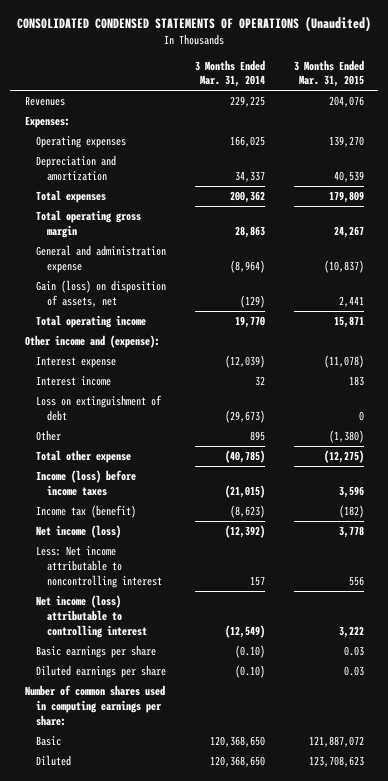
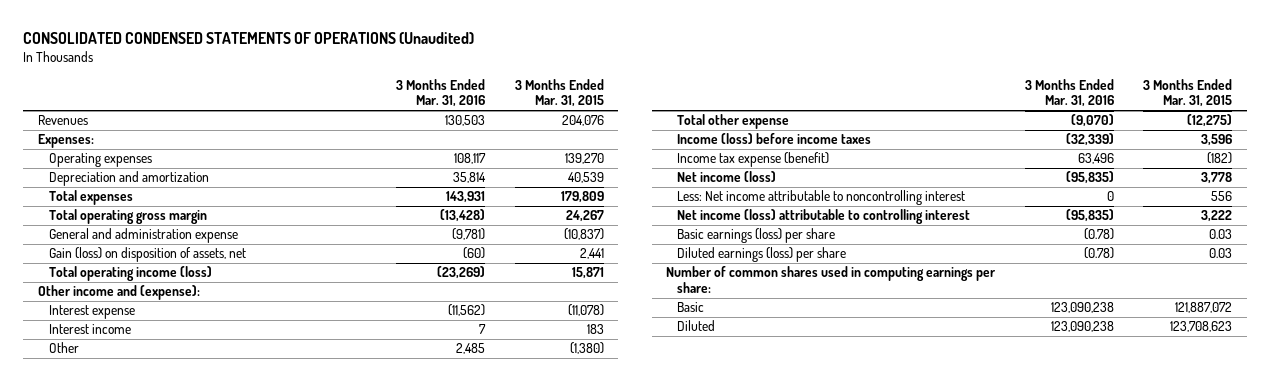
- | 3 Months Ended Mar. 31, 2014 | 3 Months Ended Mar. 31, 2015
+ | 3 Months Ended Mar. 31, 2016 | 3 Months Ended Mar. 31, 2015
- Total operating income | 19,770 | 15,871
+ Total operating income (loss) | (23,269) | 15,871
- Loss on extinguishment of debt | (29,673) | 0
- Income tax (benefit) | (8,623) | (182)
+ Income tax expense (benefit) | 63,496 | (182)
- Basic earnings per share | (0.10) | 0.03
- Diluted earnings per share | (0.10) | 0.03
+ Basic earnings (loss) per share | (0.78) | 0.03
+ Diluted earnings (loss) per share | (0.78) | 0.03

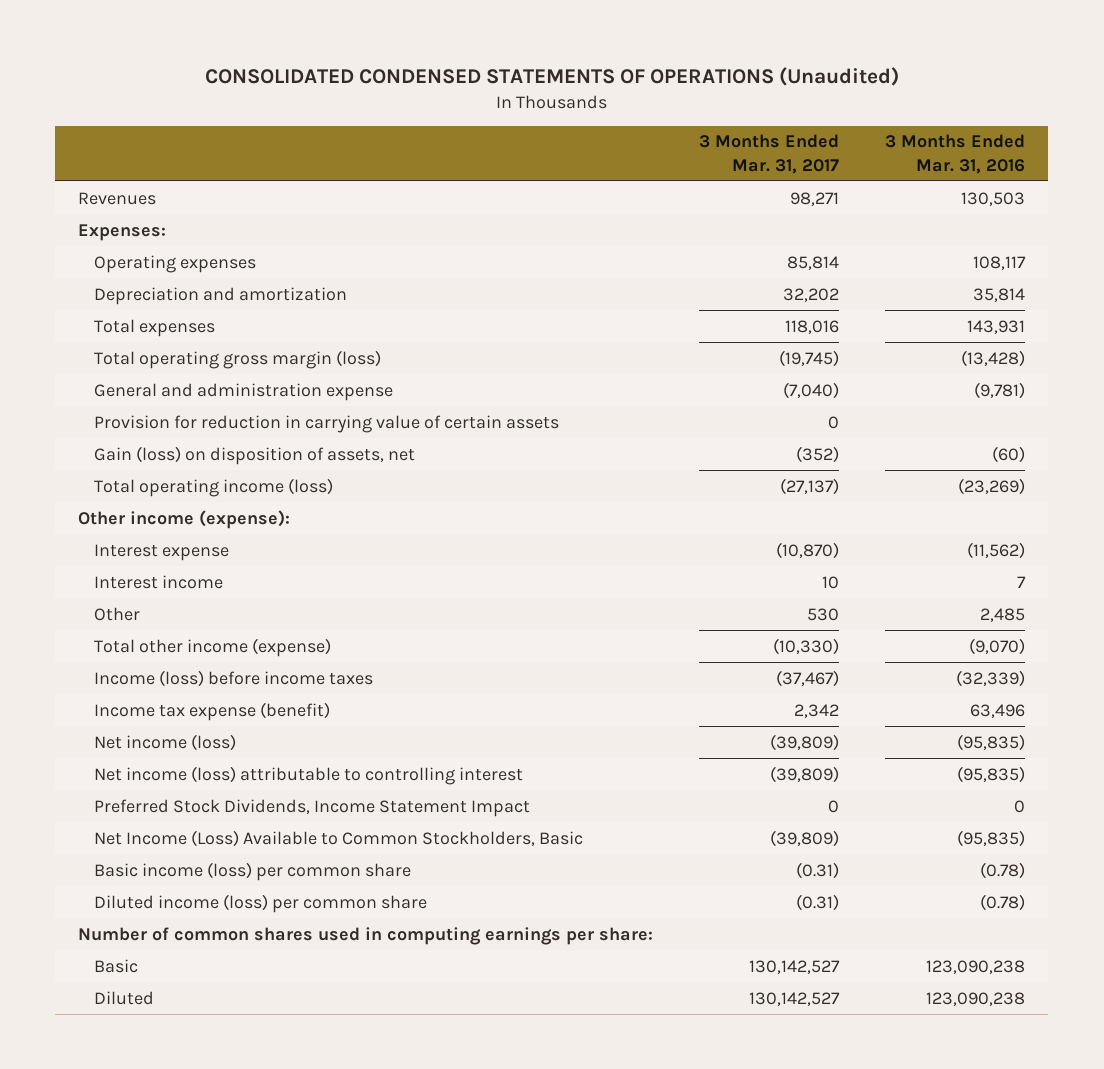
- | 3 Months Ended Mar. 31, 2016 | 3 Months Ended Mar. 31, 2015
+ | 3 Months Ended Mar. 31, 2017 | 3 Months Ended Mar. 31, 2016
- Total operating gross margin | (13,428) | 24,267
+ Total operating gross margin (loss) | (19,745) | (13,428)
+ Provision for reduction in carrying value of certain assets | 0 |
- Other income and (expense):
+ Other income (expense):
- Total other expense | (9,070) | (12,275)
+ Total other income (expense) | (10,330) | (9,070)
- Less: Net income attributable to noncontrolling interest | 0 | 556
- Basic earnings (loss) per share | (0.78) | 0.03
- Diluted earnings (loss) per share | (0.78) | 0.03
+ Preferred Stock Dividends, Income Statement Impact | 0 | 0
+ Net Income (Loss) Available to Common Stockholders, Basic | (39,809) | (95,835)
+ Basic income (loss) per common share | (0.31) | (0.78)
+ Diluted income (loss) per common share | (0.31) | (0.78)

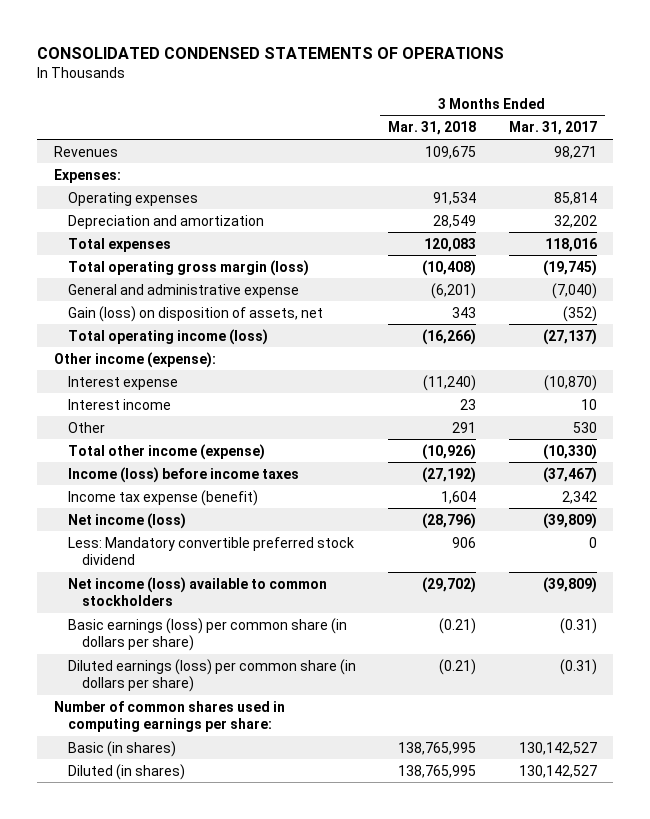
- CONSOLIDATED CONDENSED STATEMENTS OF OPERATIONS (Unaudited)
+ CONSOLIDATED CONDENSED STATEMENTS OF OPERATIONS
- | 3 Months Ended Mar. 31, 2017 | 3 Months Ended Mar. 31, 2016
+ | 3 Months Ended Mar. 31, 2018 | 3 Months Ended Mar. 31, 2017
- General and administration expense | (7,040) | (9,781)
- Provision for reduction in carrying value of certain assets | 0 |
+ General and administrative expense | (6,201) | (7,040)
- Net income (loss) attributable to controlling interest | (39,809) | (95,835)
- Preferred Stock Dividends, Income Statement Impact | 0 | 0
- Net Income (Loss) Available to Common Stockholders, Basic | (39,809) | (95,835)
- Basic income (loss) per common share | (0.31) | (0.78)
- Diluted income (loss) per common share | (0.31) | (0.78)
+ Less: Mandatory convertible preferred stock dividend | 906 | 0
+ Net income (loss) available to common stockholders | (29,702) | (39,809)
+ Basic earnings (loss) per common share (in dollars per share) | (0.21) | (0.31)
+ Diluted earnings (loss) per common share (in dollars per share) | (0.21) | (0.31)
- Basic | 130,142,527 | 123,090,238
- Diluted | 130,142,527 | 123,090,238
+ Basic (in shares) | 138,765,995 | 130,142,527
+ Diluted (in shares) | 138,765,995 | 130,142,527

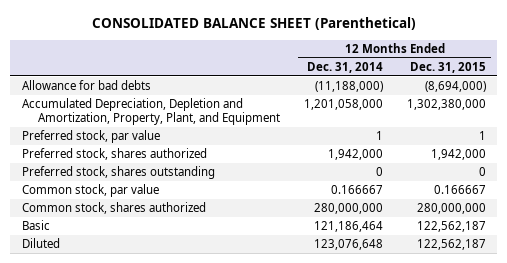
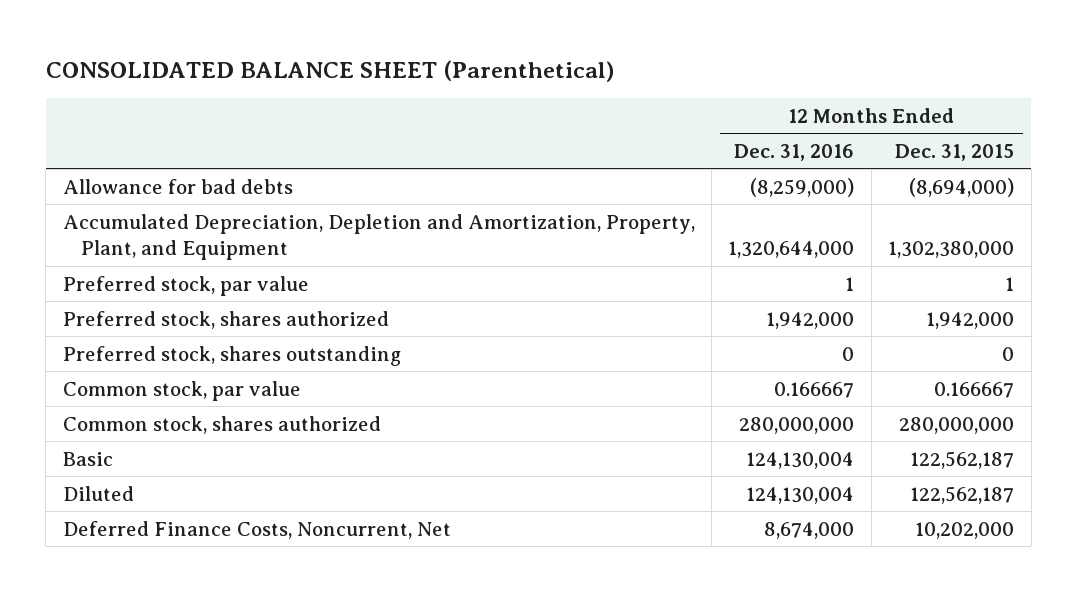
- | 12 Months Ended Dec. 31, 2014 | 12 Months Ended Dec. 31, 2015
+ | 12 Months Ended Dec. 31, 2016 | 12 Months Ended Dec. 31, 2015
+ Deferred Finance Costs, Noncurrent, Net | 8,674,000 | 10,202,000

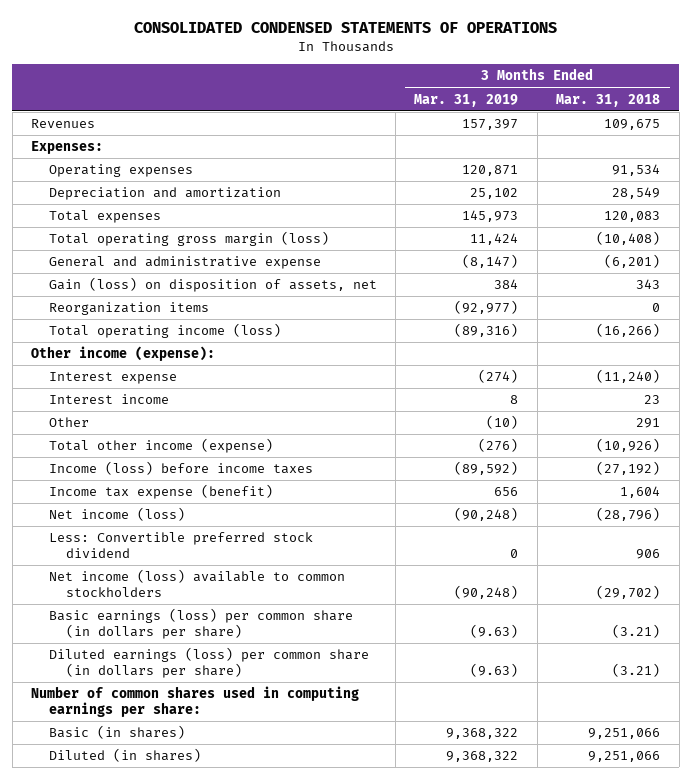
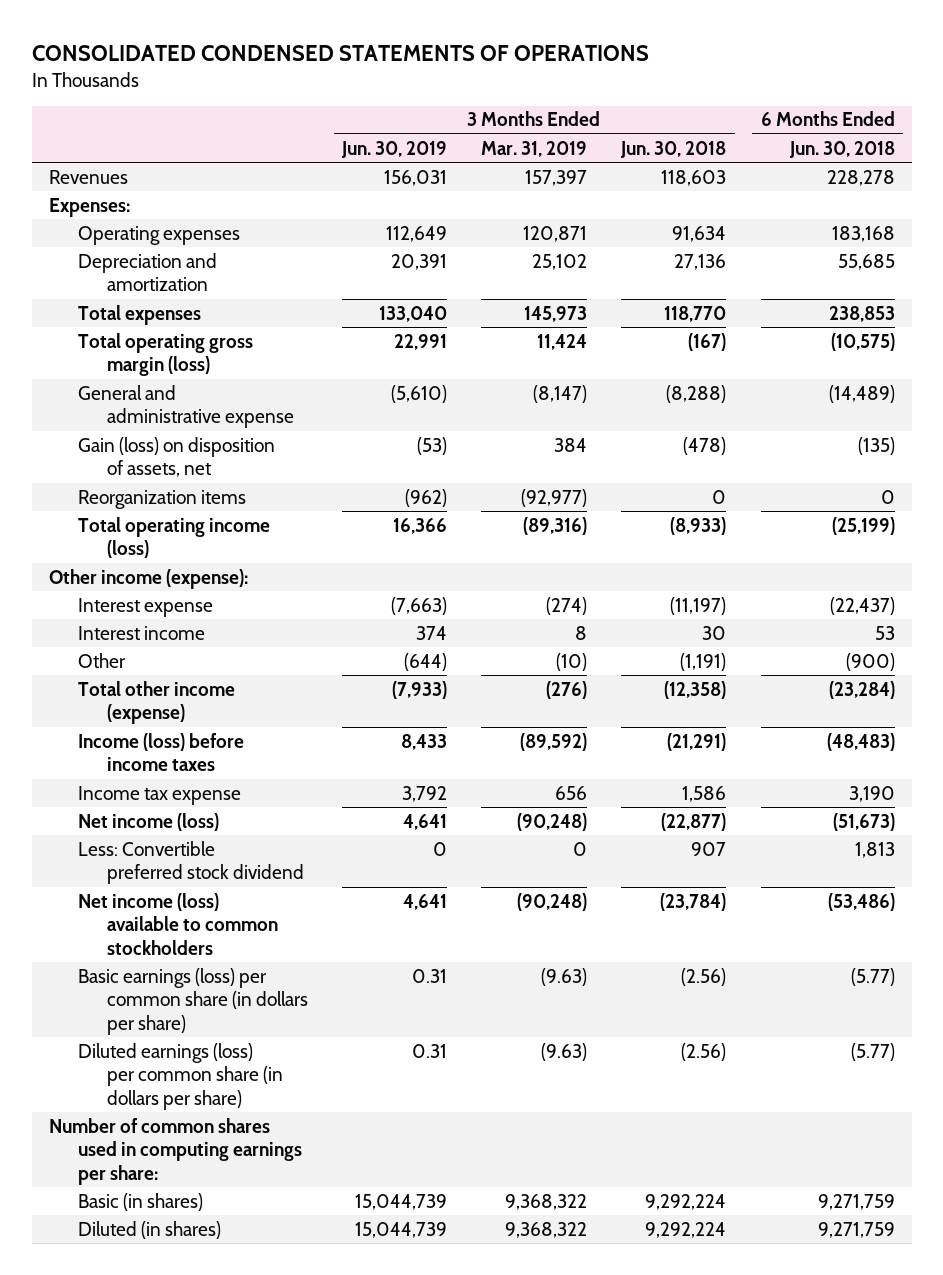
- | 3 Months Ended Mar. 31, 2019 | 3 Months Ended Mar. 31, 2018
+ | 3 Months Ended Jun. 30, 2019 | 3 Months Ended Mar. 31, 2019 | 3 Months Ended Jun. 30, 2018 | 6 Months Ended Jun. 30, 2018
- Income tax expense (benefit) | 656 | 1,604
+ Income tax expense | 3,792 | 656 | 1,586 | 3,190

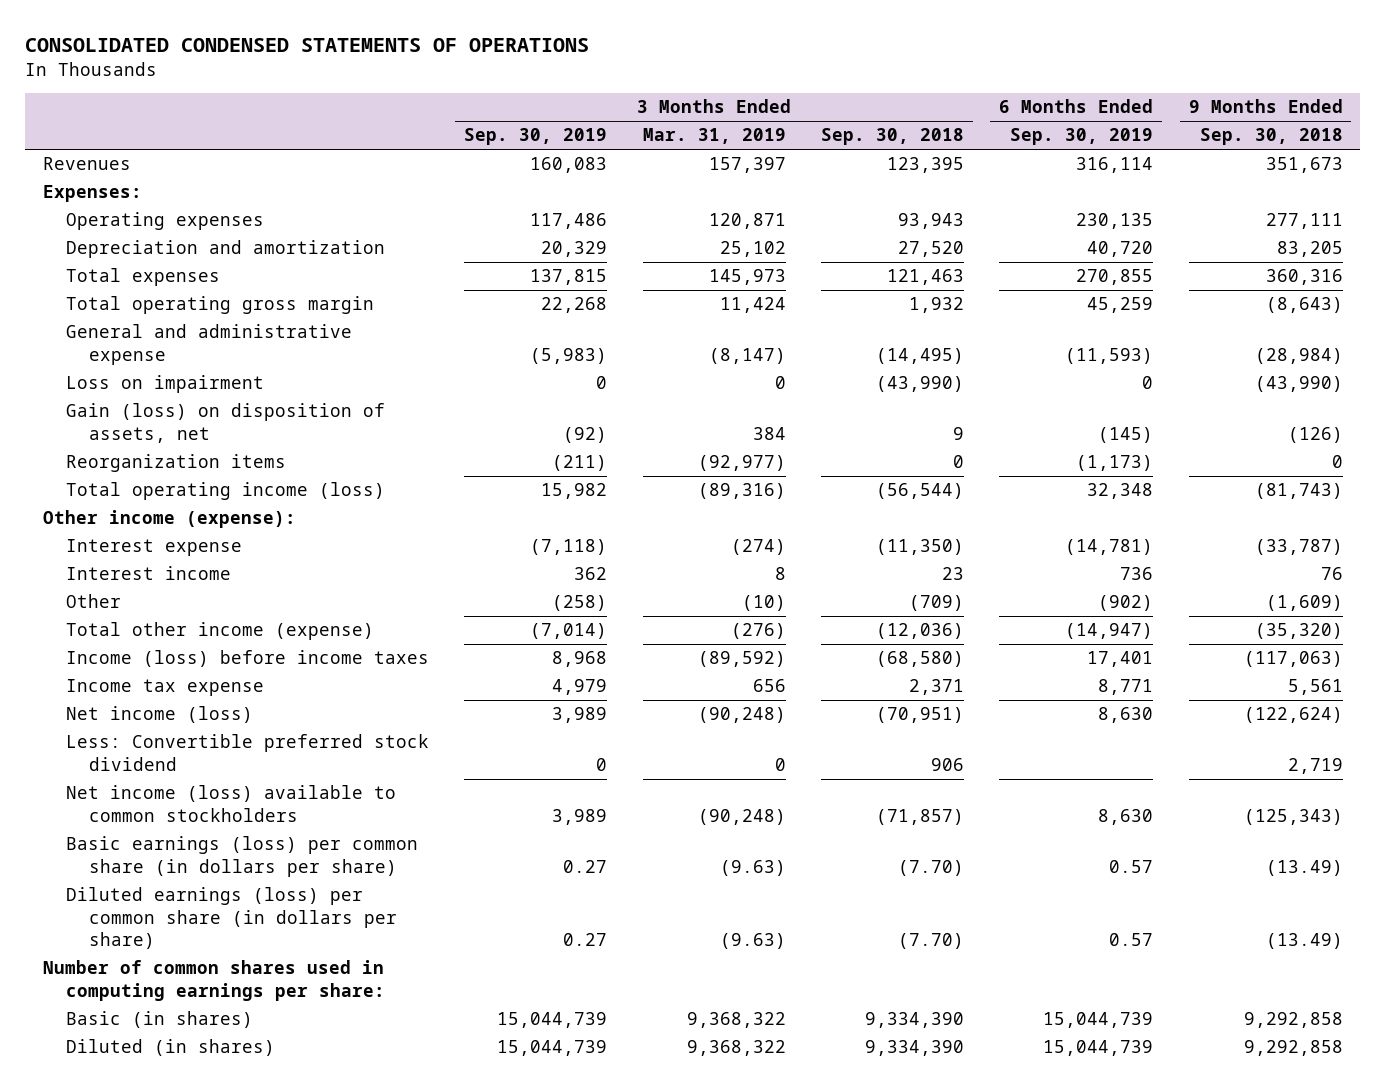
- | 3 Months Ended Jun. 30, 2019 | 3 Months Ended Mar. 31, 2019 | 3 Months Ended Jun. 30, 2018 | 6 Months Ended Jun. 30, 2018
+ | 3 Months Ended Sep. 30, 2019 | 3 Months Ended Mar. 31, 2019 | 3 Months Ended Sep. 30, 2018 | 6 Months Ended Sep. 30, 2019 | 9 Months Ended Sep. 30, 2018
- Total operating gross margin (loss) | 22,991 | 11,424 | (167) | (10,575)
+ Total operating gross margin | 22,268 | 11,424 | 1,932 | 45,259 | (8,643)
+ Loss on impairment | 0 | 0 | (43,990) | 0 | (43,990)

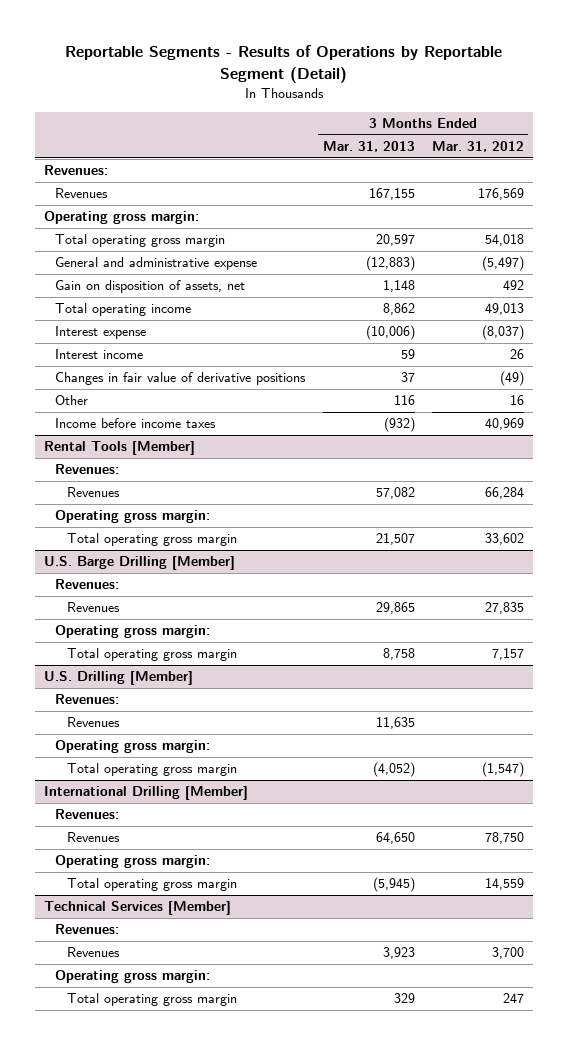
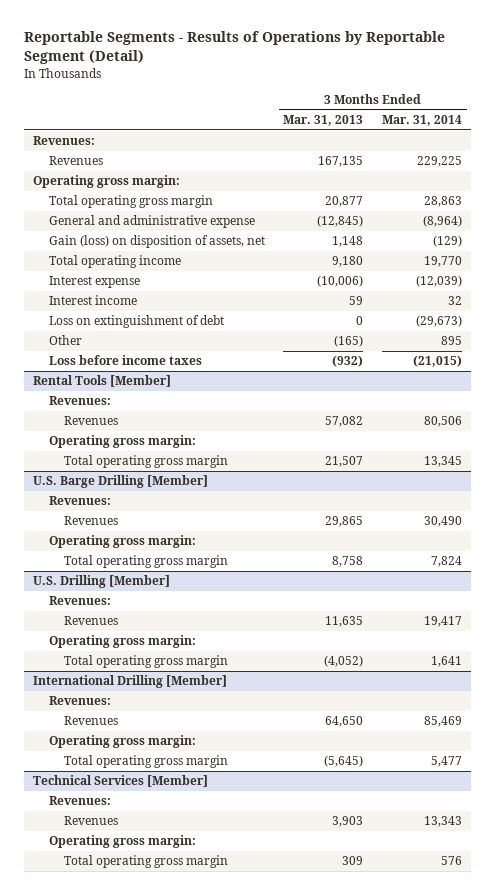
- | 3 Months Ended Mar. 31, 2013 | 3 Months Ended Mar. 31, 2012
+ | 3 Months Ended Mar. 31, 2013 | 3 Months Ended Mar. 31, 2014
- Revenues | 167,155 | 176,569
+ Revenues | 167,135 | 229,225
- Total operating gross margin | 20,597 | 54,018
- General and administrative expense | (12,883) | (5,497)
- Gain on disposition of assets, net | 1,148 | 492
- Total operating income | 8,862 | 49,013
+ Total operating gross margin | 20,877 | 28,863
+ General and administrative expense | (12,845) | (8,964)
+ Gain (loss) on disposition of assets, net | 1,148 | (129)
+ Total operating income | 9,180 | 19,770
- Changes in fair value of derivative positions | 37 | (49)
- Other | 116 | 16
- Income before income taxes | (932) | 40,969
+ Loss on extinguishment of debt | 0 | (29,673)
+ Other | (165) | 895
+ Loss before income taxes | (932) | (21,015)
@ International Drilling [Member]
- Total operating gross margin | (5,945) | 14,559
+ Total operating gross margin | (5,645) | 5,477
@ Technical Services [Member]
- Revenues | 3,923 | 3,700
+ Revenues | 3,903 | 13,343
- Total operating gross margin | 329 | 247
+ Total operating gross margin | 309 | 576

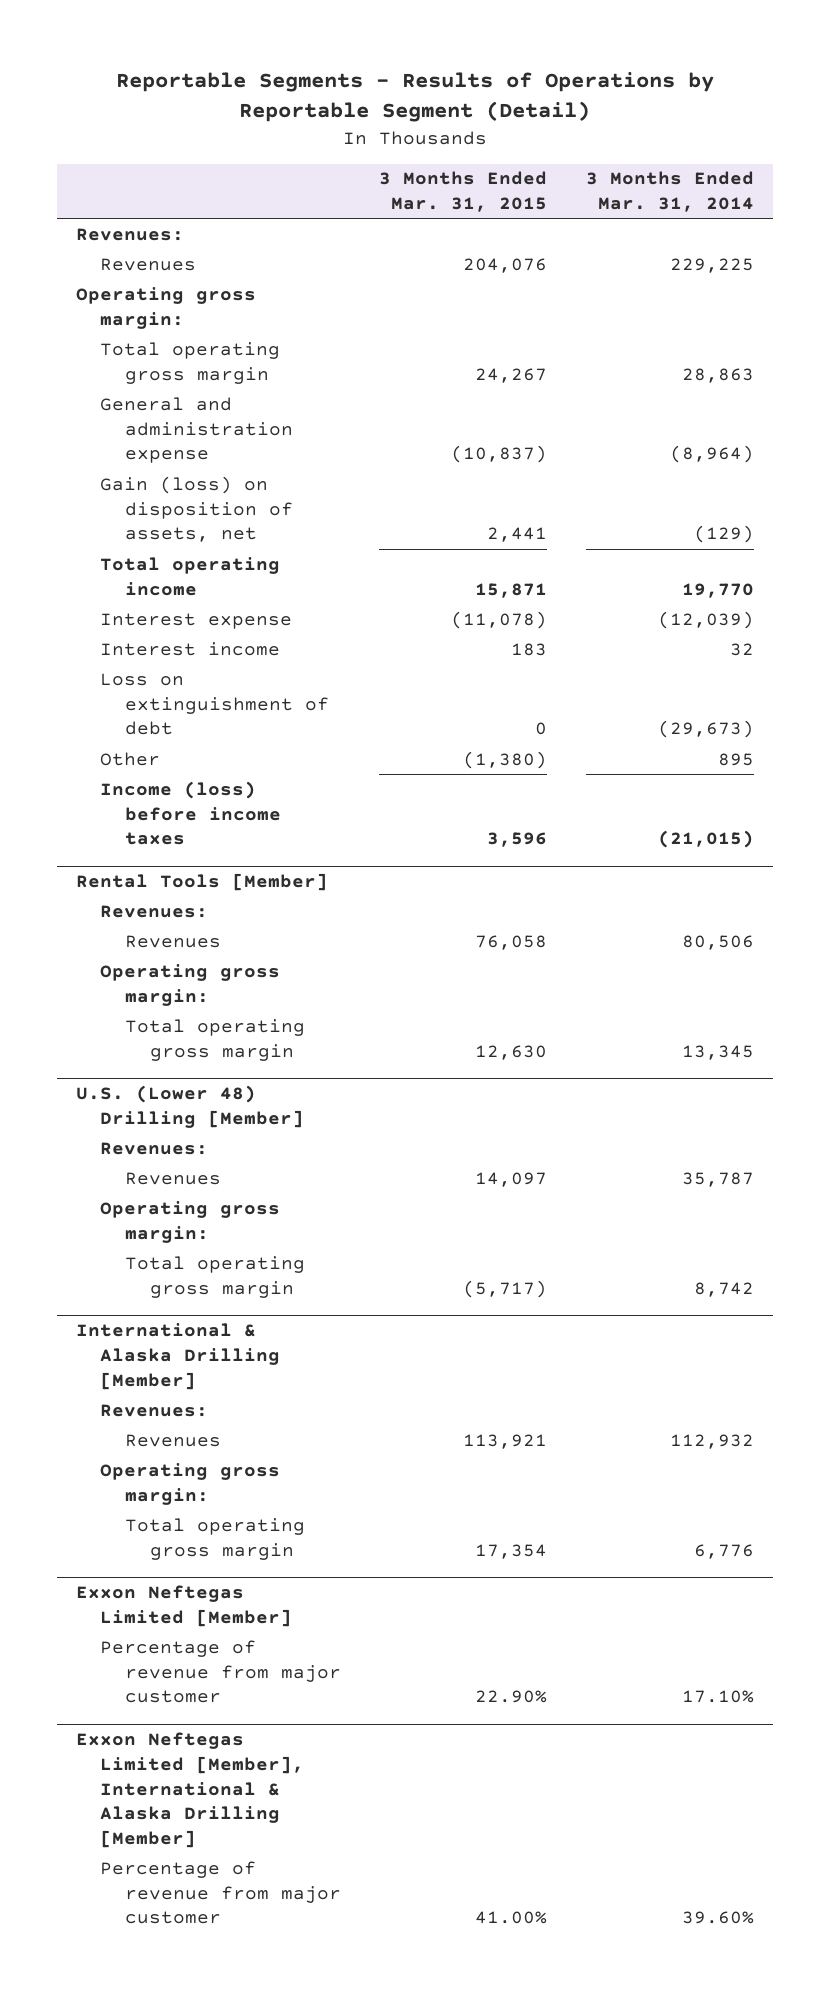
- | 3 Months Ended Mar. 31, 2013 | 3 Months Ended Mar. 31, 2014
+ | 3 Months Ended Mar. 31, 2015 | 3 Months Ended Mar. 31, 2014
- General and administrative expense | (12,845) | (8,964)
+ General and administration expense | (10,837) | (8,964)
- Loss before income taxes | (932) | (21,015)
+ Income (loss) before income taxes | 3,596 | (21,015)
- U.S. Barge Drilling [Member]
- Revenues:
- Revenues | 29,865 | 30,490
- Operating gross margin:
- Total operating gross margin | 8,758 | 7,824
- U.S. Drilling [Member]
- Revenues:
- Revenues | 11,635 | 19,417
- Operating gross margin:
- Total operating gross margin | (4,052) | 1,641
- International Drilling [Member]
+ U.S. (Lower 48) Drilling [Member]
- Revenues | 64,650 | 85,469
+ Revenues | 14,097 | 35,787
- Total operating gross margin | (5,645) | 5,477
- Technical Services [Member]
+ Total operating gross margin | (5,717) | 8,742
+ International & Alaska Drilling [Member]
- Revenues | 3,903 | 13,343
+ Revenues | 113,921 | 112,932
- Total operating gross margin | 309 | 576
+ Total operating gross margin | 17,354 | 6,776
+ Exxon Neftegas Limited [Member]
+ Percentage of revenue from major customer | 22.90% | 17.10%
+ Exxon Neftegas Limited [Member], International & Alaska Drilling [Member]
+ Percentage of revenue from major customer | 41.00% | 39.60%

